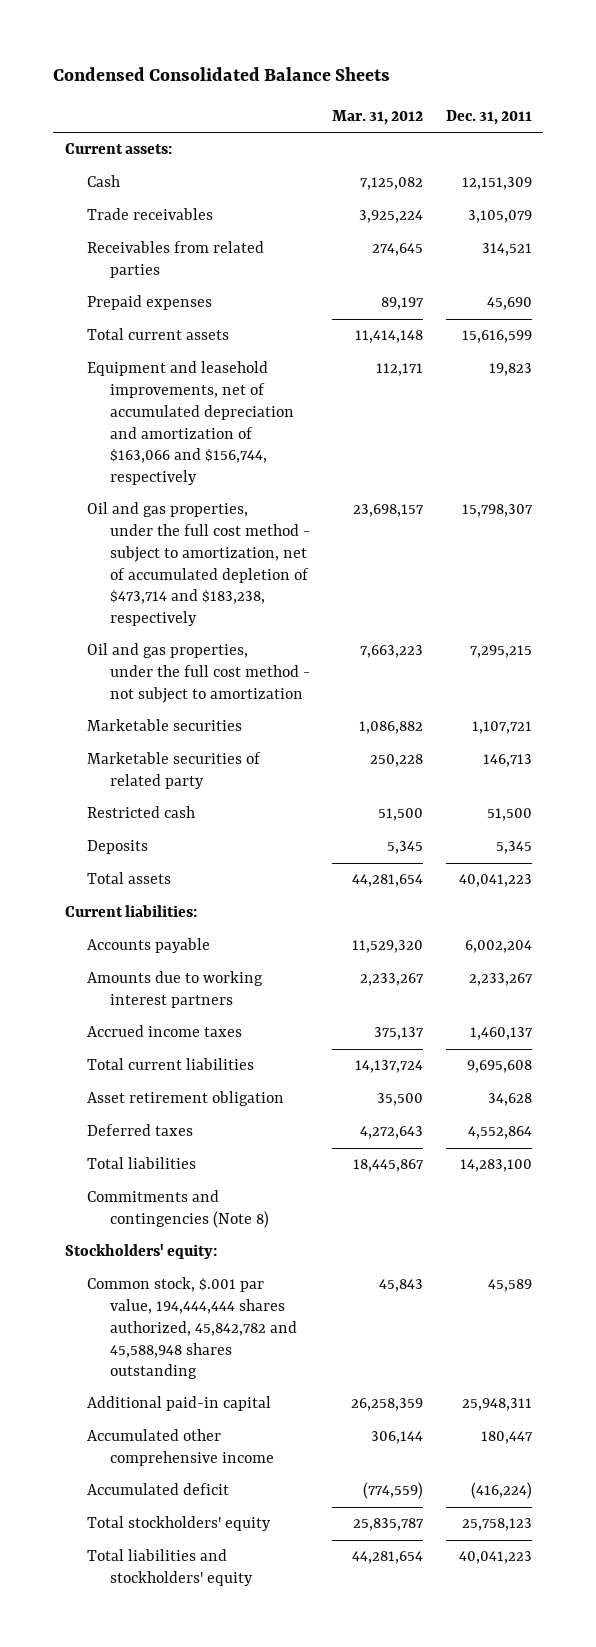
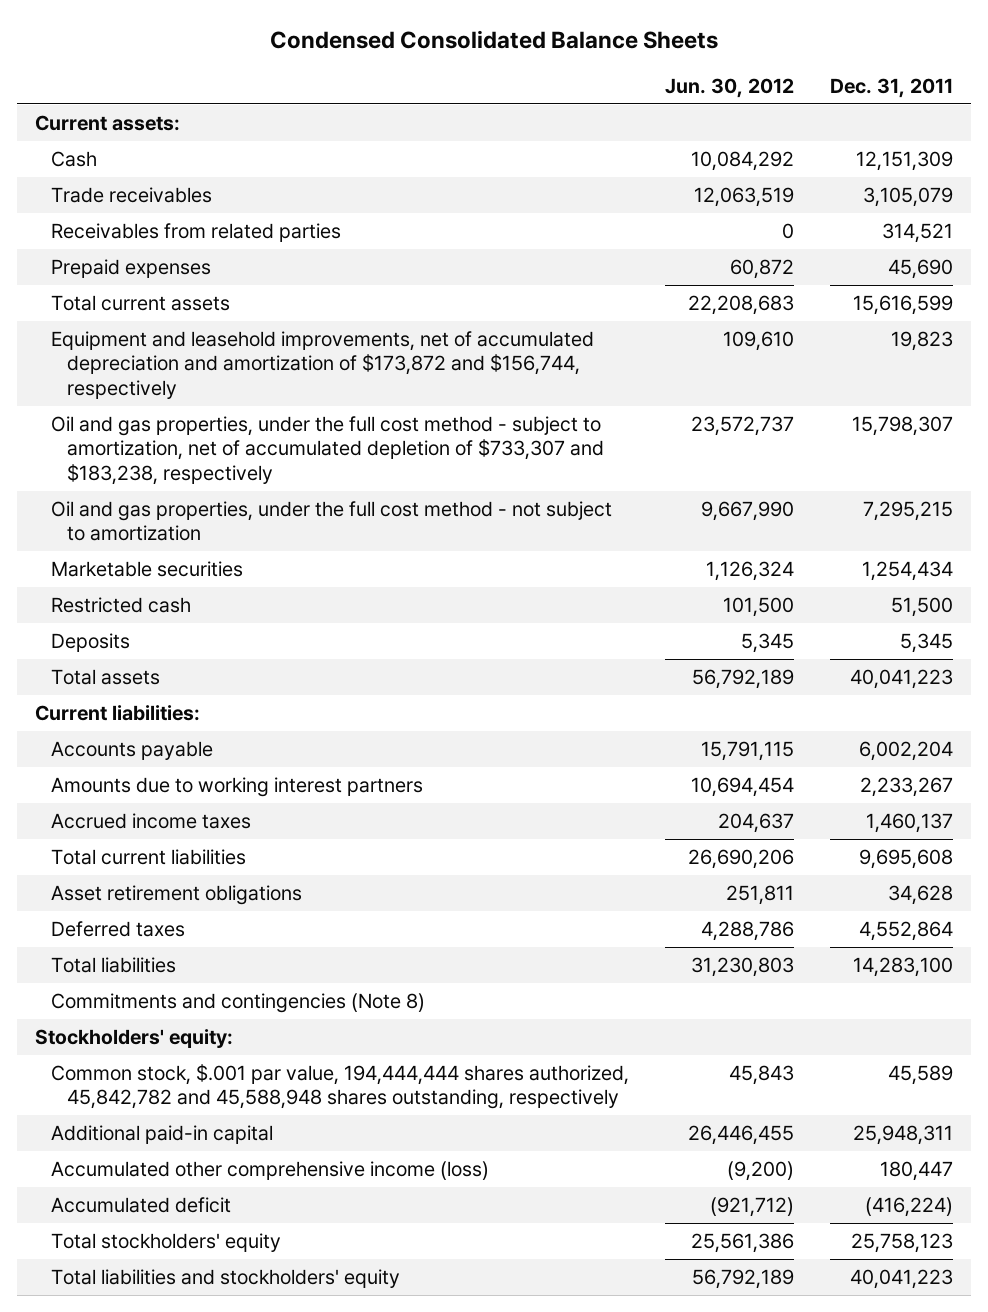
- | Mar. 31, 2012 | Dec. 31, 2011
+ | Jun. 30, 2012 | Dec. 31, 2011
- Equipment and leasehold improvements, net of accumulated depreciation and amortization of $163,066 and $156,744, respectively | 112,171 | 19,823
- Oil and gas properties, under the full cost method - subject to amortization, net of accumulated depletion of $473,714 and $183,238, respectively | 23,698,157 | 15,798,307
+ Equipment and leasehold improvements, net of accumulated depreciation and amortization of $173,872 and $156,744, respectively | 109,610 | 19,823
+ Oil and gas properties, under the full cost method - subject to amortization, net of accumulated depletion of $733,307 and $183,238, respectively | 23,572,737 | 15,798,307
- Marketable securities | 1,086,882 | 1,107,721
- Marketable securities of related party | 250,228 | 146,713
+ Marketable securities | 1,126,324 | 1,254,434
- Asset retirement obligation | 35,500 | 34,628
+ Asset retirement obligations | 251,811 | 34,628
- Common stock, $.001 par value, 194,444,444 shares authorized, 45,842,782 and 45,588,948 shares outstanding | 45,843 | 45,589
+ Common stock, $.001 par value, 194,444,444 shares authorized, 45,842,782 and 45,588,948 shares outstanding, respectively | 45,843 | 45,589
- Accumulated other comprehensive income | 306,144 | 180,447
+ Accumulated other comprehensive income (loss) | (9,200) | 180,447

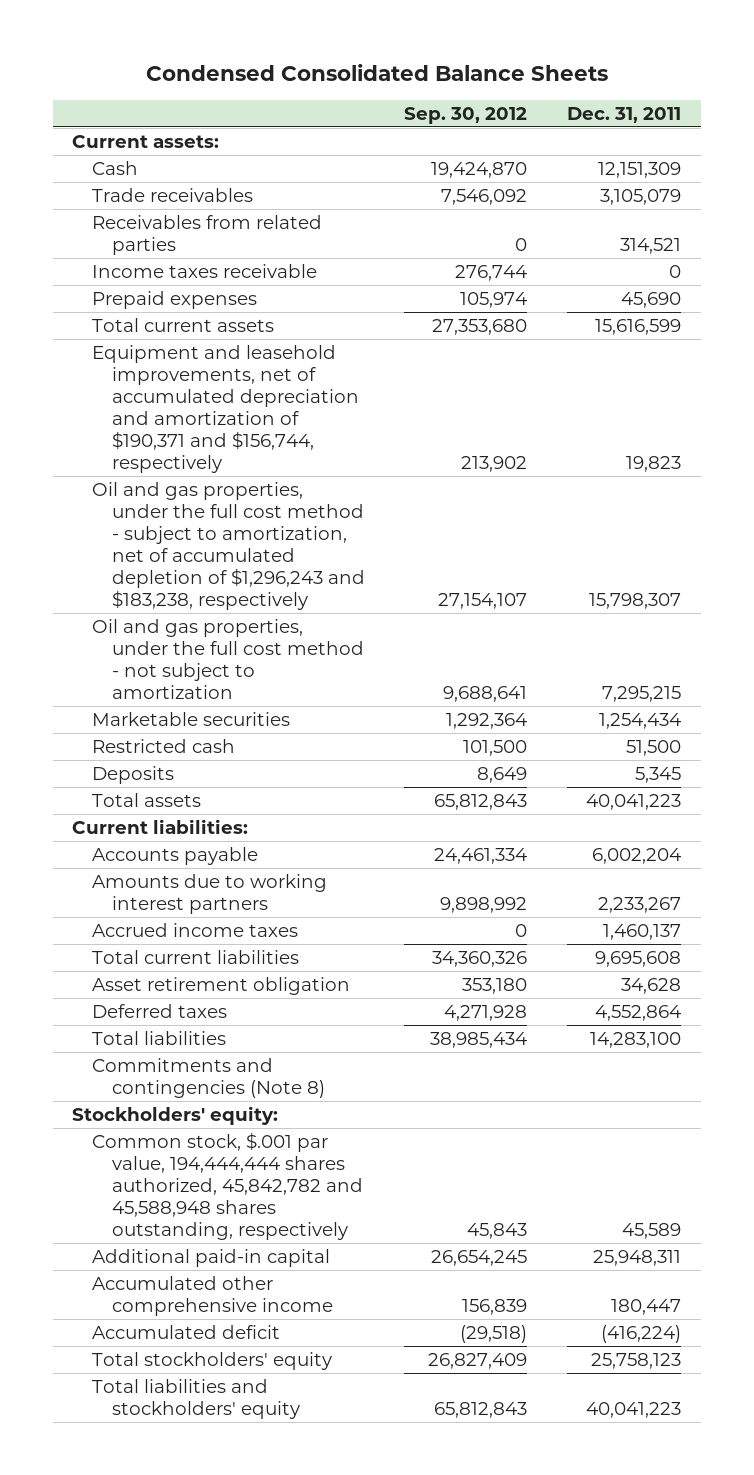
- | Jun. 30, 2012 | Dec. 31, 2011
+ | Sep. 30, 2012 | Dec. 31, 2011
+ Income taxes receivable | 276,744 | 0
- Equipment and leasehold improvements, net of accumulated depreciation and amortization of $173,872 and $156,744, respectively | 109,610 | 19,823
- Oil and gas properties, under the full cost method - subject to amortization, net of accumulated depletion of $733,307 and $183,238, respectively | 23,572,737 | 15,798,307
+ Equipment and leasehold improvements, net of accumulated depreciation and amortization of $190,371 and $156,744, respectively | 213,902 | 19,823
+ Oil and gas properties, under the full cost method - subject to amortization, net of accumulated depletion of $1,296,243 and $183,238, respectively | 27,154,107 | 15,798,307
- Asset retirement obligations | 251,811 | 34,628
+ Asset retirement obligation | 353,180 | 34,628
- Accumulated other comprehensive income (loss) | (9,200) | 180,447
+ Accumulated other comprehensive income | 156,839 | 180,447

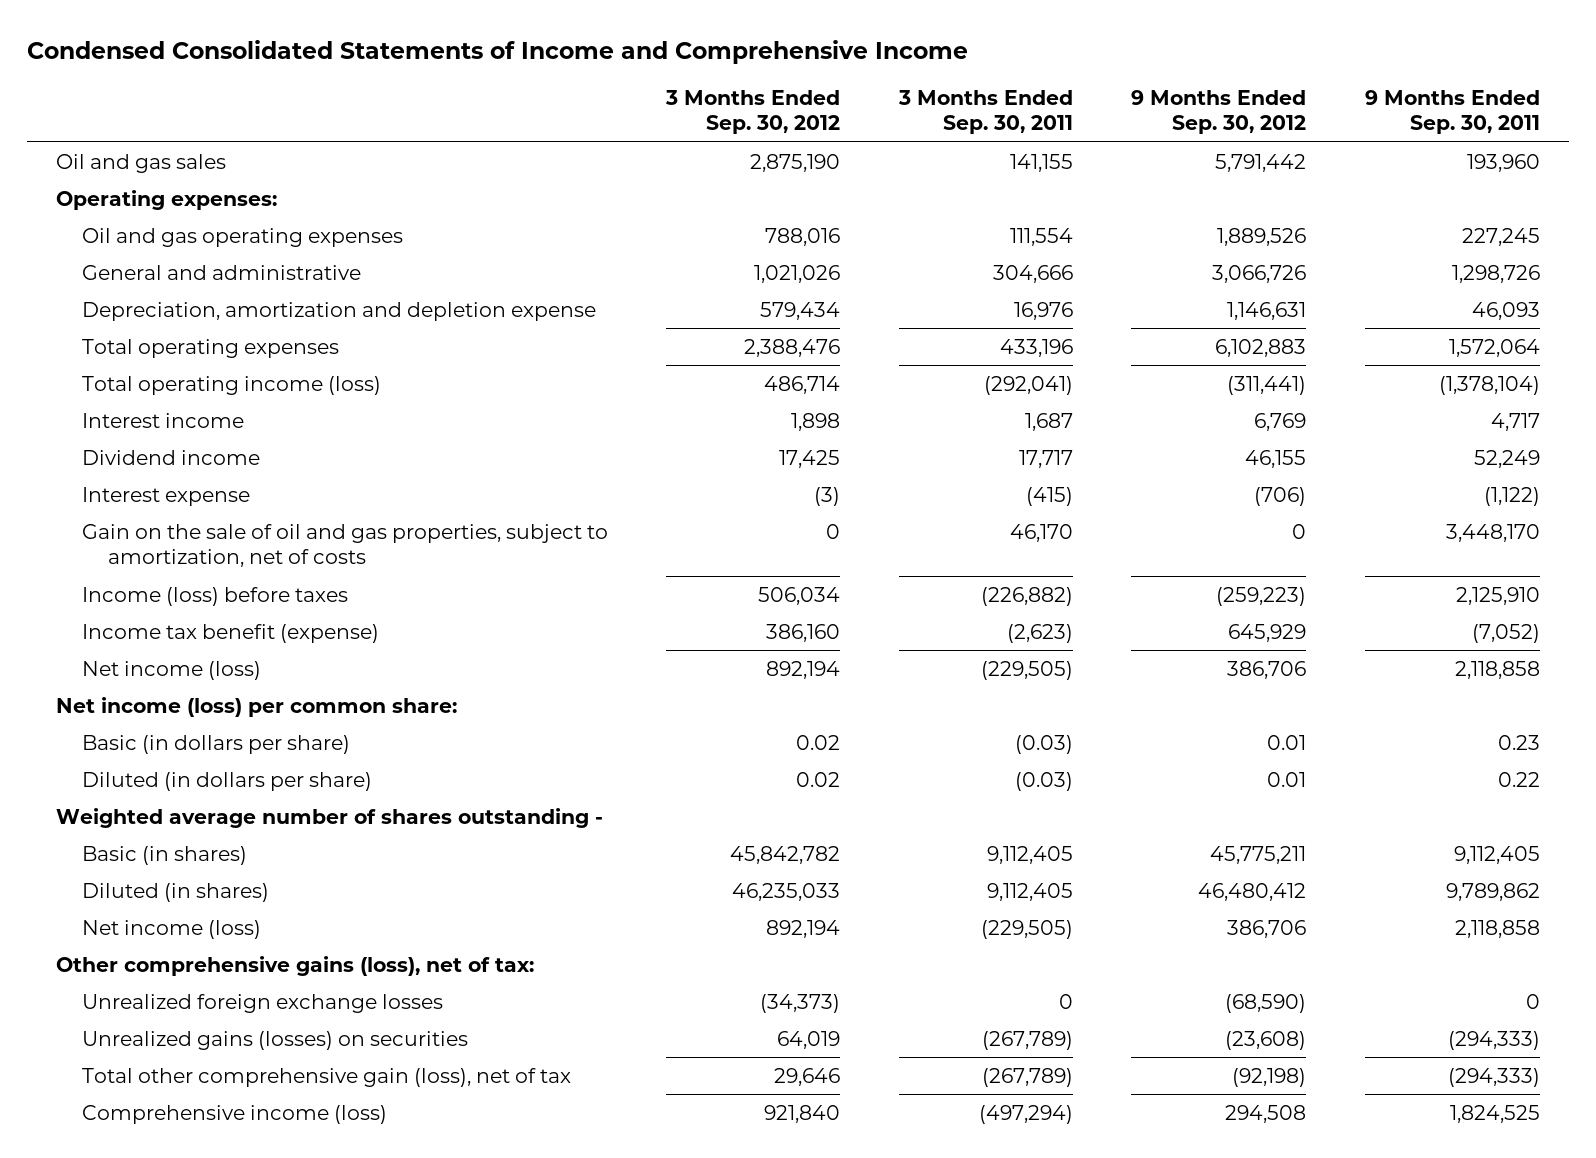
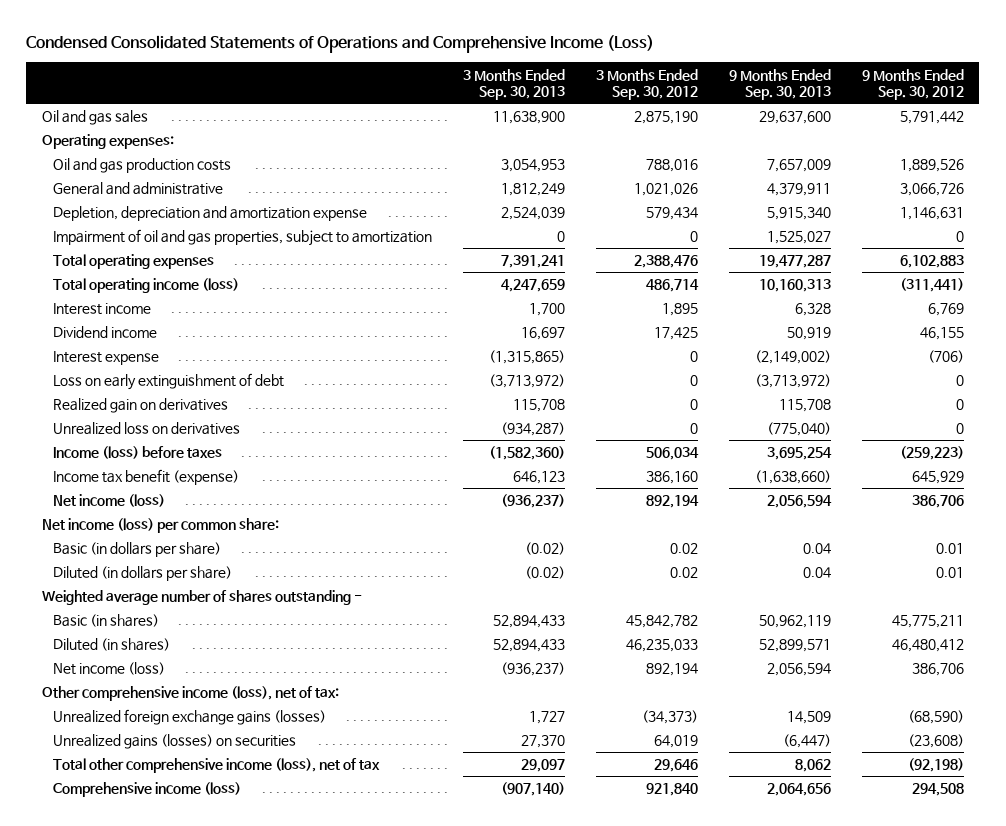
- Condensed Consolidated Statements of Income and Comprehensive Income
+ Condensed Consolidated Statements of Operations and Comprehensive Income (Loss)
- | 3 Months Ended Sep. 30, 2012 | 3 Months Ended Sep. 30, 2011 | 9 Months Ended Sep. 30, 2012 | 9 Months Ended Sep. 30, 2011
+ | 3 Months Ended Sep. 30, 2013 | 3 Months Ended Sep. 30, 2012 | 9 Months Ended Sep. 30, 2013 | 9 Months Ended Sep. 30, 2012
- Oil and gas operating expenses | 788,016 | 111,554 | 1,889,526 | 227,245
+ Oil and gas production costs | 3,054,953 | 788,016 | 7,657,009 | 1,889,526
- Depreciation, amortization and depletion expense | 579,434 | 16,976 | 1,146,631 | 46,093
+ Depletion, depreciation and amortization expense | 2,524,039 | 579,434 | 5,915,340 | 1,146,631
+ Impairment of oil and gas properties, subject to amortization | 0 | 0 | 1,525,027 | 0
- Interest income | 1,898 | 1,687 | 6,769 | 4,717
+ Interest income | 1,700 | 1,895 | 6,328 | 6,769
- Interest expense | (3) | (415) | (706) | (1,122)
- Gain on the sale of oil and gas properties, subject to amortization, net of costs | 0 | 46,170 | 0 | 3,448,170
+ Interest expense | (1,315,865) | 0 | (2,149,002) | (706)
+ Loss on early extinguishment of debt | (3,713,972) | 0 | (3,713,972) | 0
+ Realized gain on derivatives | 115,708 | 0 | 115,708 | 0
+ Unrealized loss on derivatives | (934,287) | 0 | (775,040) | 0
- Other comprehensive gains (loss), net of tax:
- Unrealized foreign exchange losses | (34,373) | 0 | (68,590) | 0
+ Other comprehensive income (loss), net of tax:
+ Unrealized foreign exchange gains (losses) | 1,727 | (34,373) | 14,509 | (68,590)
- Total other comprehensive gain (loss), net of tax | 29,646 | (267,789) | (92,198) | (294,333)
+ Total other comprehensive income (loss), net of tax | 29,097 | 29,646 | 8,062 | (92,198)

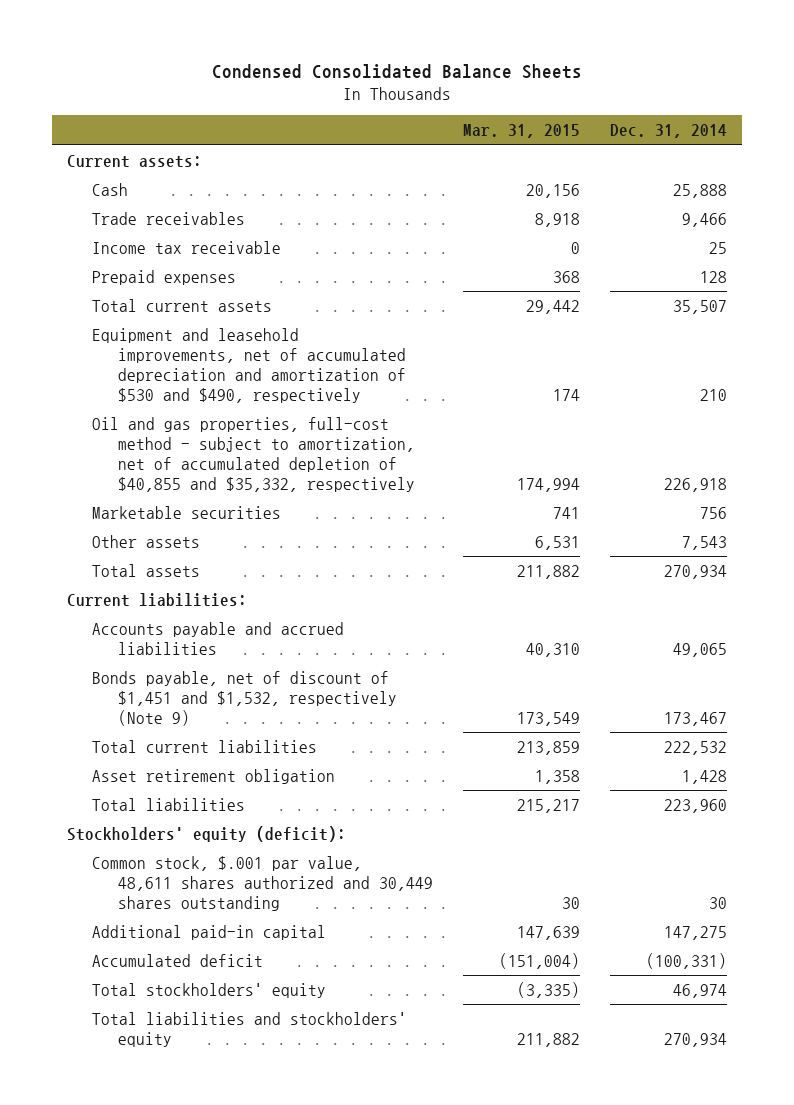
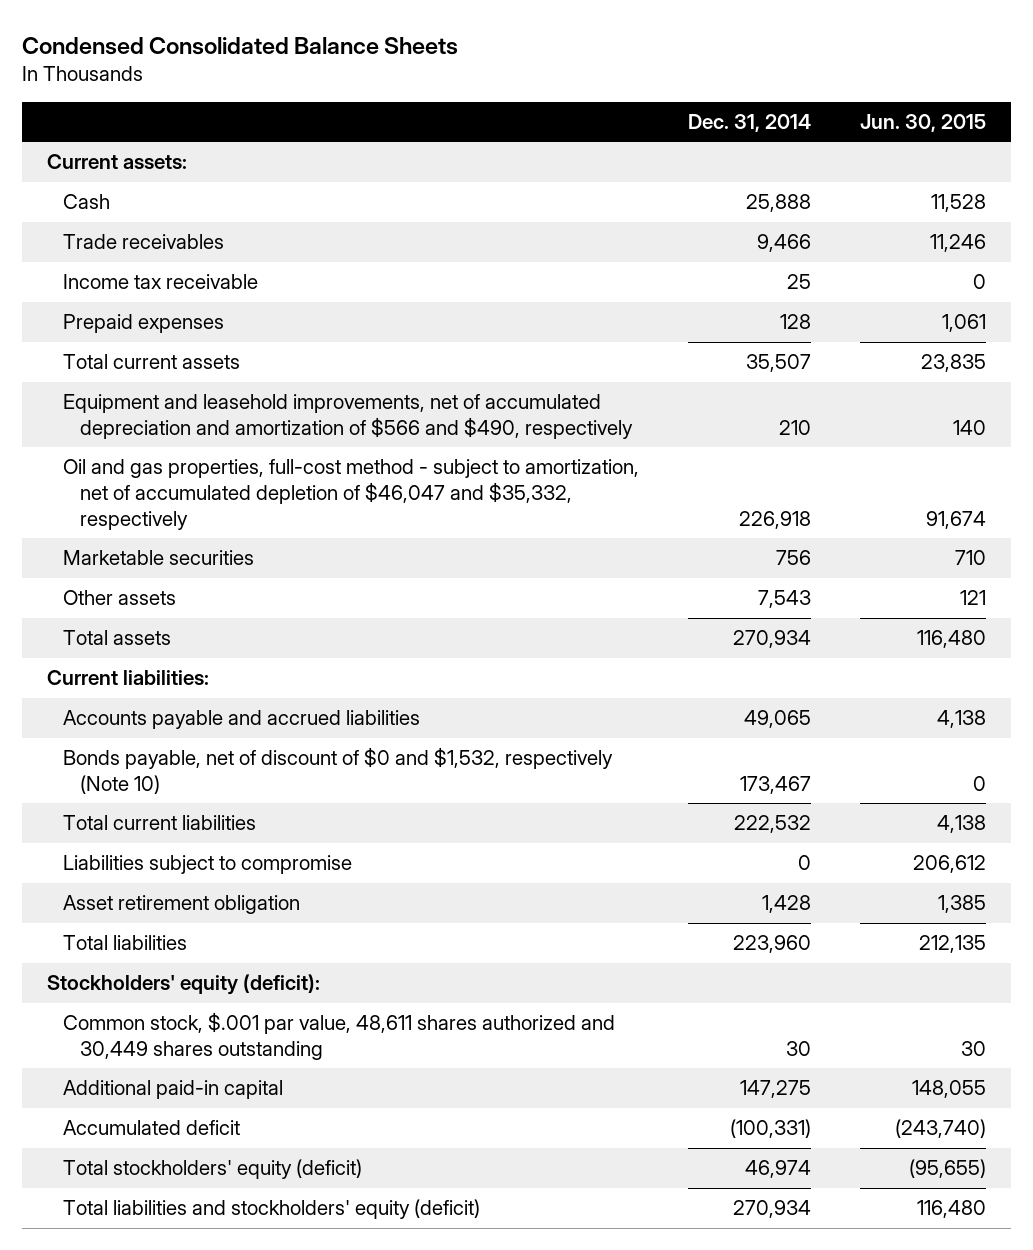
- | Mar. 31, 2015 | Dec. 31, 2014
+ | Dec. 31, 2014 | Jun. 30, 2015
- Equipment and leasehold improvements, net of accumulated depreciation and amortization of $530 and $490, respectively | 174 | 210
- Oil and gas properties, full-cost method - subject to amortization, net of accumulated depletion of $40,855 and $35,332, respectively | 174,994 | 226,918
+ Equipment and leasehold improvements, net of accumulated depreciation and amortization of $566 and $490, respectively | 210 | 140
+ Oil and gas properties, full-cost method - subject to amortization, net of accumulated depletion of $46,047 and $35,332, respectively | 226,918 | 91,674
- Bonds payable, net of discount of $1,451 and $1,532, respectively (Note 9) | 173,549 | 173,467
+ Bonds payable, net of discount of $0 and $1,532, respectively (Note 10) | 173,467 | 0
+ Liabilities subject to compromise | 0 | 206,612
- Total stockholders' equity | (3,335) | 46,974
- Total liabilities and stockholders' equity | 211,882 | 270,934
+ Total stockholders' equity (deficit) | 46,974 | (95,655)
+ Total liabilities and stockholders' equity (deficit) | 270,934 | 116,480

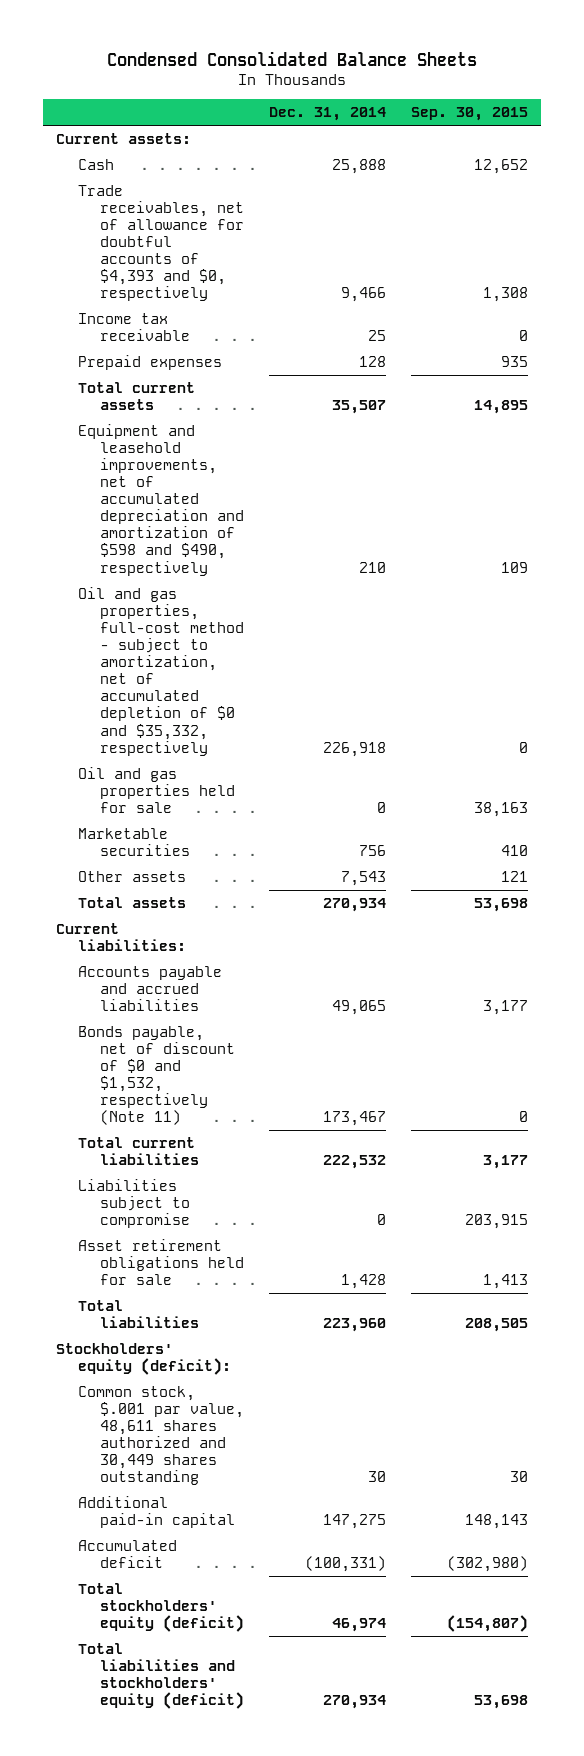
- | Dec. 31, 2014 | Jun. 30, 2015
+ | Dec. 31, 2014 | Sep. 30, 2015
- Trade receivables | 9,466 | 11,246
+ Trade receivables, net of allowance for doubtful accounts of $4,393 and $0, respectively | 9,466 | 1,308
- Equipment and leasehold improvements, net of accumulated depreciation and amortization of $566 and $490, respectively | 210 | 140
- Oil and gas properties, full-cost method - subject to amortization, net of accumulated depletion of $46,047 and $35,332, respectively | 226,918 | 91,674
+ Equipment and leasehold improvements, net of accumulated depreciation and amortization of $598 and $490, respectively | 210 | 109
+ Oil and gas properties, full-cost method - subject to amortization, net of accumulated depletion of $0 and $35,332, respectively | 226,918 | 0
+ Oil and gas properties held for sale | 0 | 38,163
- Bonds payable, net of discount of $0 and $1,532, respectively (Note 10) | 173,467 | 0
+ Bonds payable, net of discount of $0 and $1,532, respectively (Note 11) | 173,467 | 0
- Asset retirement obligation | 1,428 | 1,385
+ Asset retirement obligations held for sale | 1,428 | 1,413

